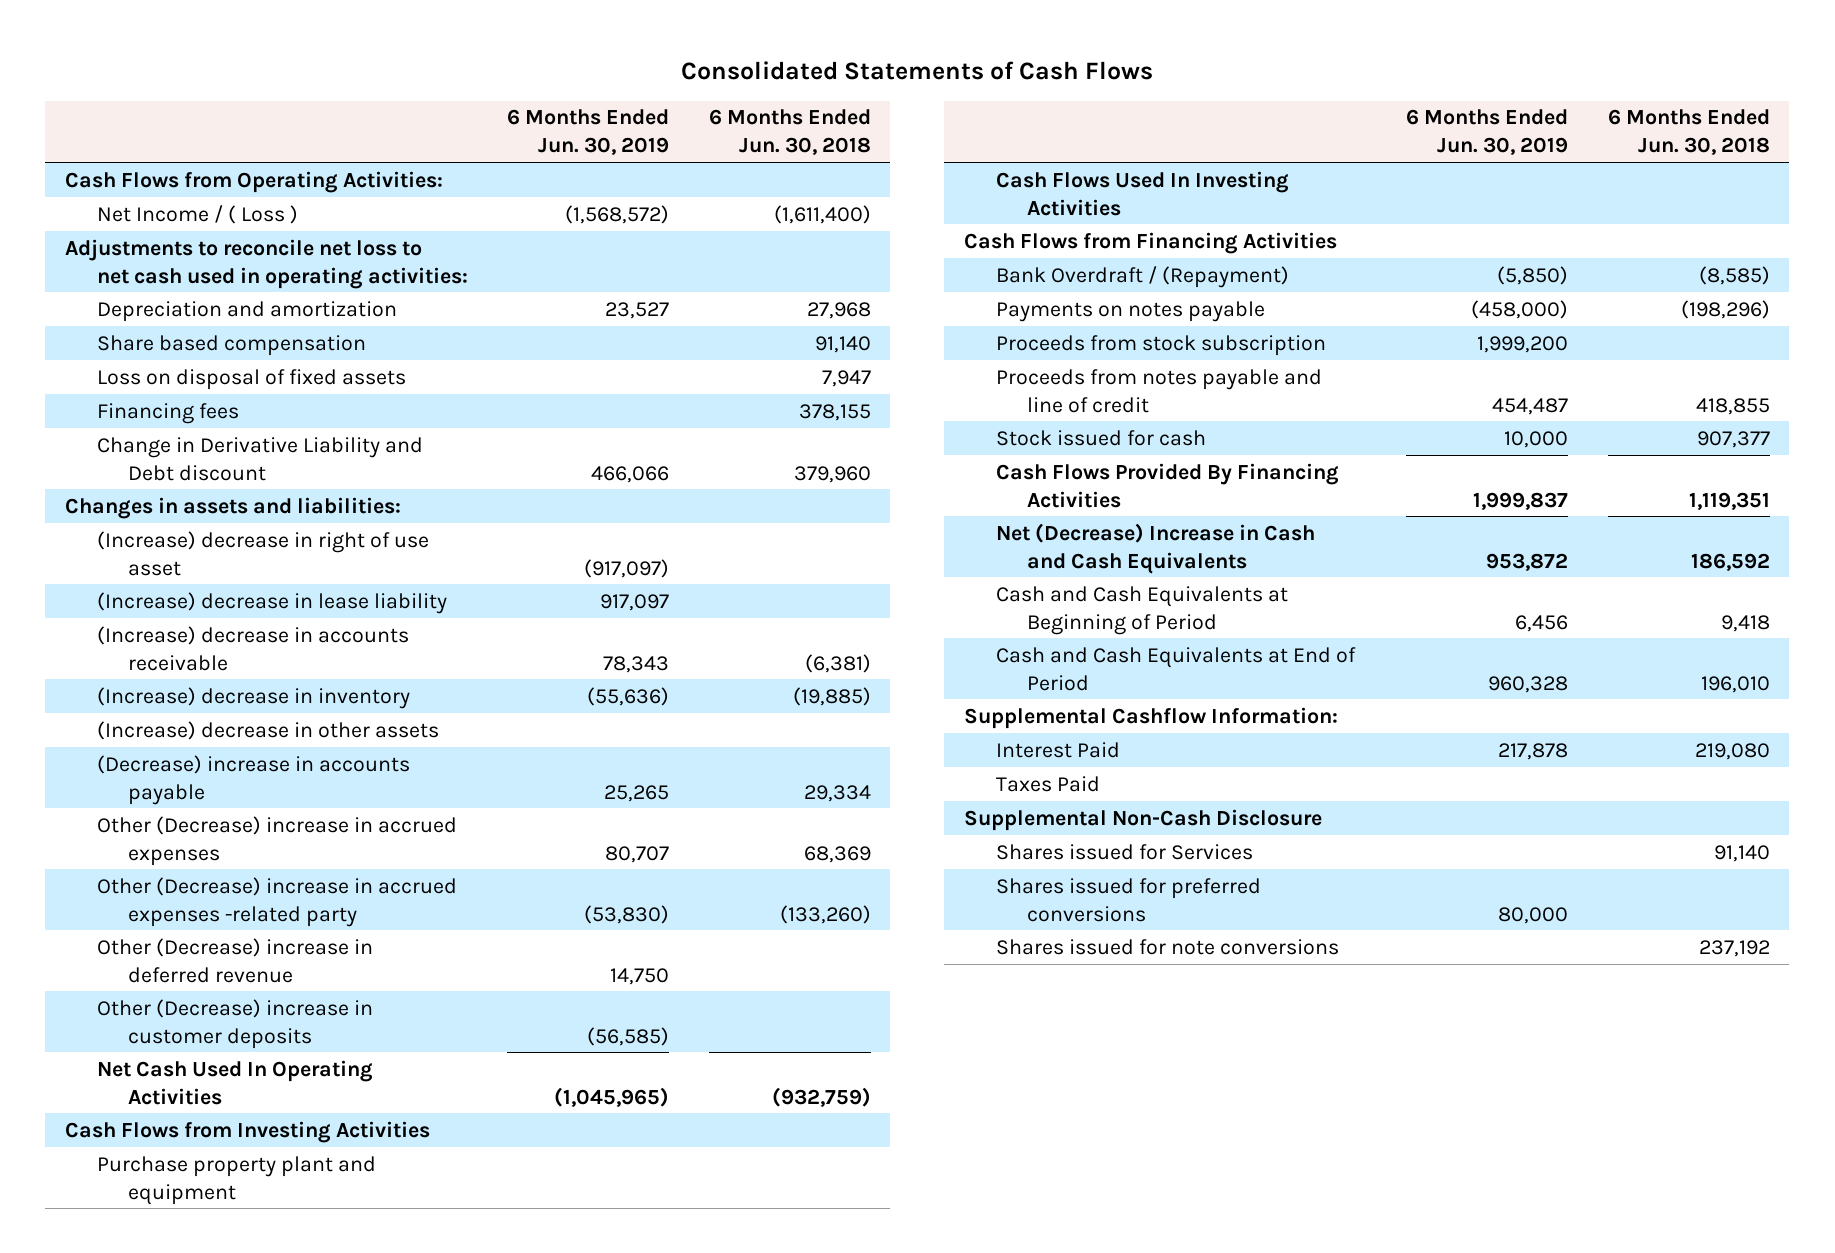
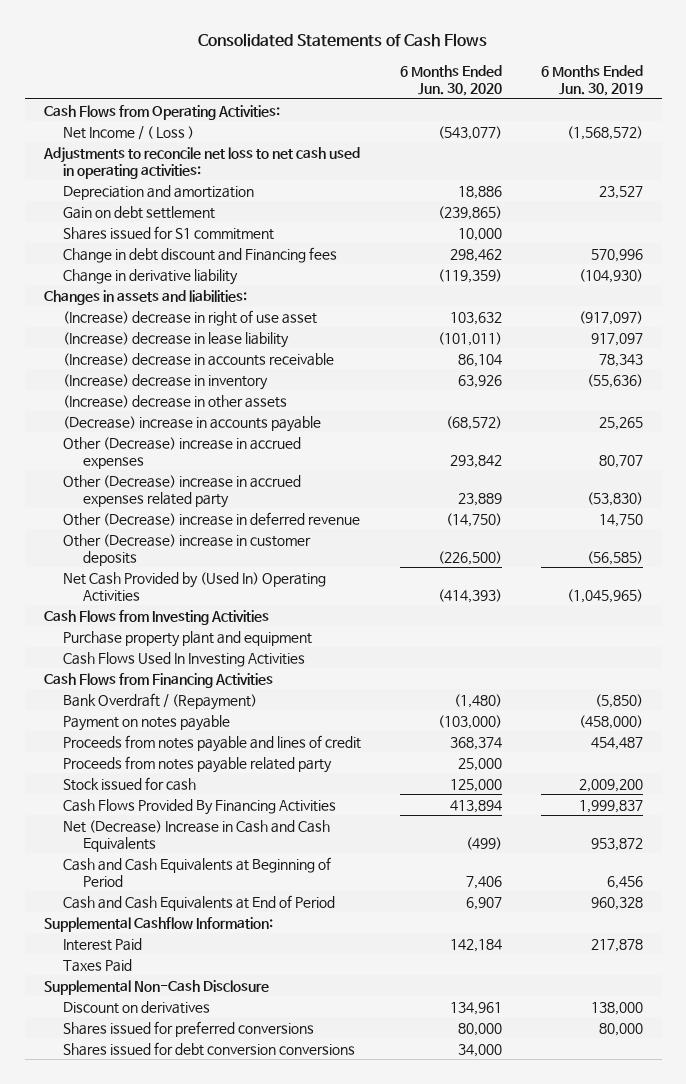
- | 6 Months Ended Jun. 30, 2019 | 6 Months Ended Jun. 30, 2018
+ | 6 Months Ended Jun. 30, 2020 | 6 Months Ended Jun. 30, 2019
- Share based compensation | | 91,140
- Loss on disposal of fixed assets | | 7,947
- Financing fees | | 378,155
- Change in Derivative Liability and Debt discount | 466,066 | 379,960
+ Gain on debt settlement | (239,865) |
+ Shares issued for S1 commitment | 10,000 |
+ Change in debt discount and Financing fees | 298,462 | 570,996
+ Change in derivative liability | (119,359) | (104,930)
- Other (Decrease) increase in accrued expenses -related party | (53,830) | (133,260)
+ Other (Decrease) increase in accrued expenses related party | 23,889 | (53,830)
- Net Cash Used In Operating Activities | (1,045,965) | (932,759)
+ Net Cash Provided by (Used In) Operating Activities | (414,393) | (1,045,965)
- Payments on notes payable | (458,000) | (198,296)
- Proceeds from stock subscription | 1,999,200 |
- Proceeds from notes payable and line of credit | 454,487 | 418,855
- Stock issued for cash | 10,000 | 907,377
+ Payment on notes payable | (103,000) | (458,000)
+ Proceeds from notes payable and lines of credit | 368,374 | 454,487
+ Proceeds from notes payable related party | 25,000 |
+ Stock issued for cash | 125,000 | 2,009,200
- Shares issued for Services | | 91,140
+ Discount on derivatives | 134,961 | 138,000
- Shares issued for note conversions | | 237,192
+ Shares issued for debt conversion conversions | 34,000 |

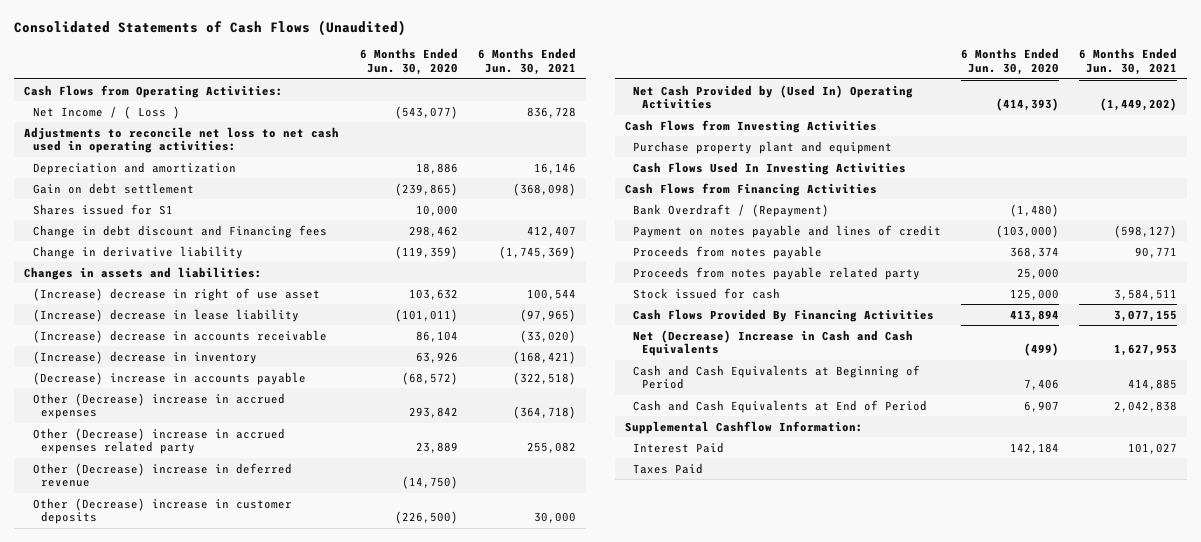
- Consolidated Statements of Cash Flows
+ Consolidated Statements of Cash Flows (Unaudited)
- | 6 Months Ended Jun. 30, 2020 | 6 Months Ended Jun. 30, 2019
+ | 6 Months Ended Jun. 30, 2020 | 6 Months Ended Jun. 30, 2021
- Shares issued for S1 commitment | 10,000 |
+ Shares issued for S1 | 10,000 |
- (Increase) decrease in other assets
- Payment on notes payable | (103,000) | (458,000)
- Proceeds from notes payable and lines of credit | 368,374 | 454,487
+ Payment on notes payable and lines of credit | (103,000) | (598,127)
+ Proceeds from notes payable | 368,374 | 90,771
- Supplemental Non-Cash Disclosure
- Discount on derivatives | 134,961 | 138,000
- Shares issued for preferred conversions | 80,000 | 80,000
- Shares issued for debt conversion conversions | 34,000 |

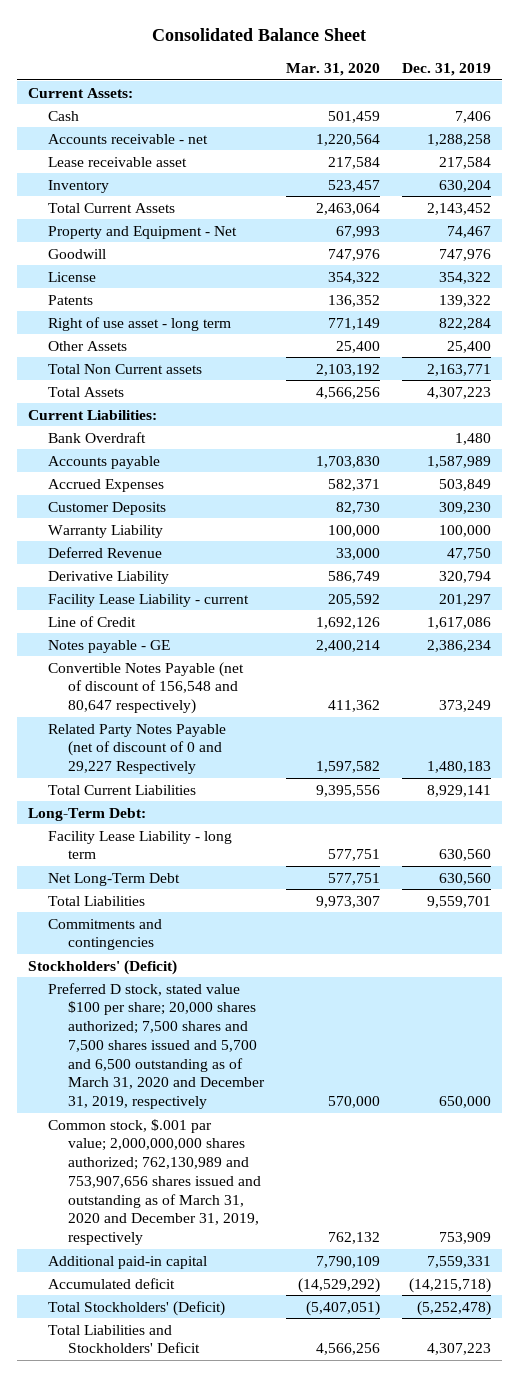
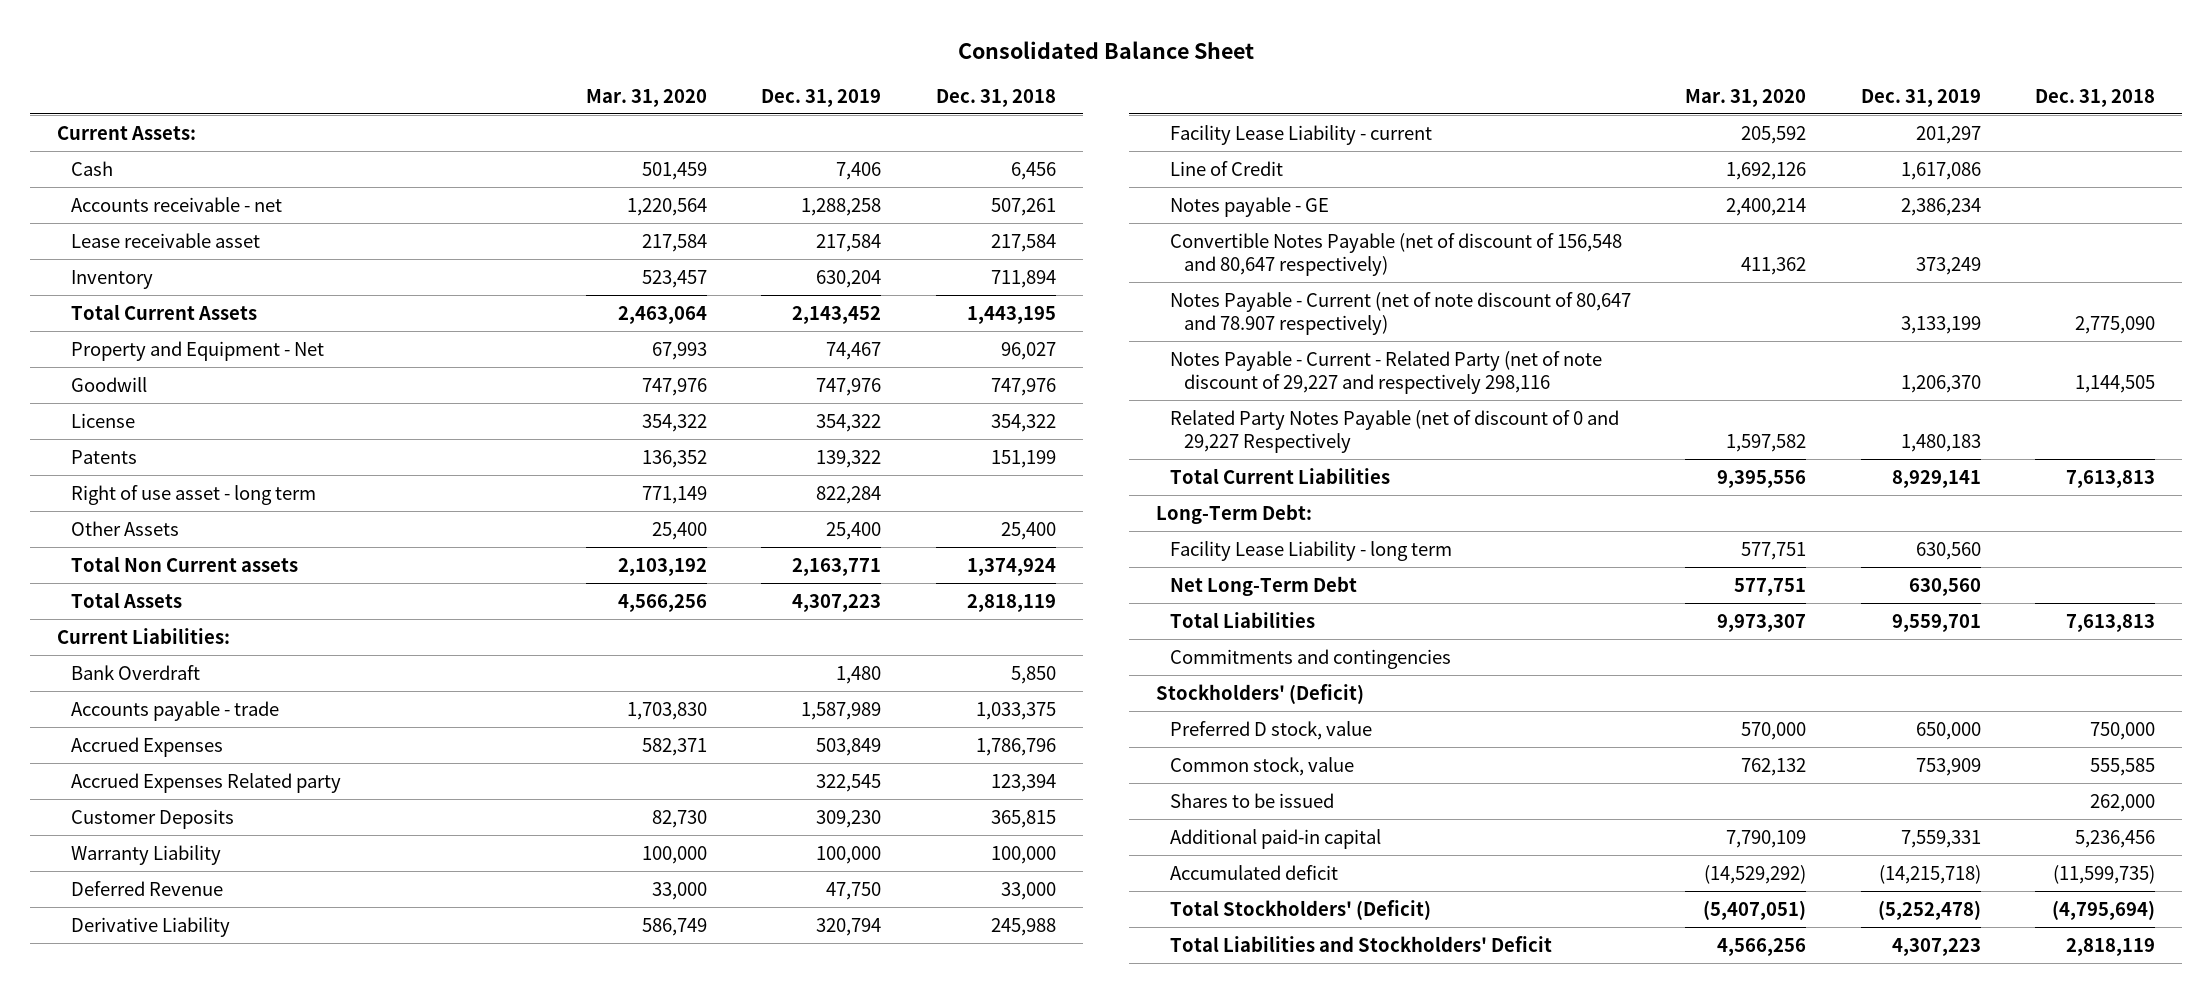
- | Mar. 31, 2020 | Dec. 31, 2019
+ | Mar. 31, 2020 | Dec. 31, 2019 | Dec. 31, 2018
- Accounts payable | 1,703,830 | 1,587,989
+ Accounts payable - trade | 1,703,830 | 1,587,989 | 1,033,375
+ Accrued Expenses Related party | | 322,545 | 123,394
+ Notes Payable - Current (net of note discount of 80,647 and 78.907 respectively) | | 3,133,199 | 2,775,090
+ Notes Payable - Current - Related Party (net of note discount of 29,227 and respectively 298,116 | | 1,206,370 | 1,144,505
- Preferred D stock, stated value $100 per share; 20,000 shares authorized; 7,500 shares and 7,500 shares issued and 5,700 and 6,500 outstanding as of March 31, 2020 and December 31, 2019, respectively | 570,000 | 650,000
- Common stock, $.001 par value; 2,000,000,000 shares authorized; 762,130,989 and 753,907,656 shares issued and outstanding as of March 31, 2020 and December 31, 2019, respectively | 762,132 | 753,909
+ Preferred D stock, value | 570,000 | 650,000 | 750,000
+ Common stock, value | 762,132 | 753,909 | 555,585
+ Shares to be issued | | | 262,000

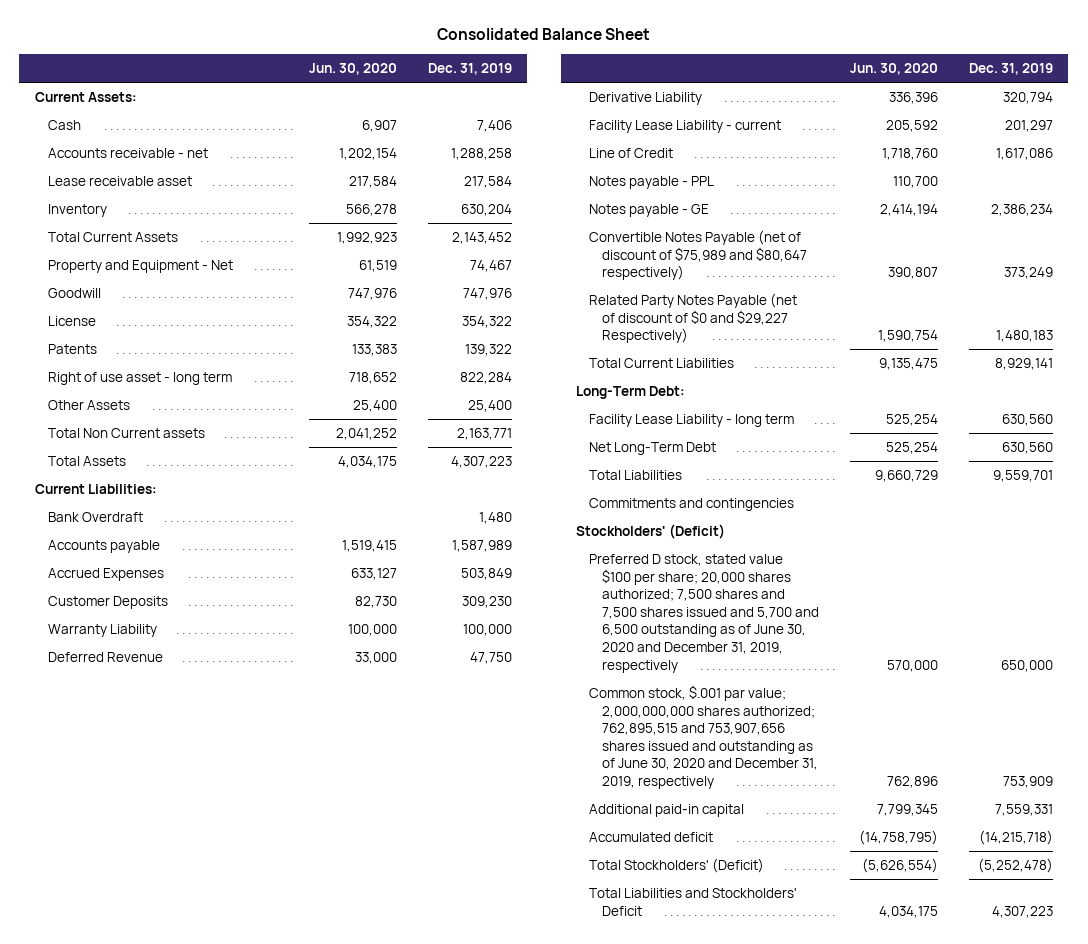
- | Mar. 31, 2020 | Dec. 31, 2019 | Dec. 31, 2018
+ | Jun. 30, 2020 | Dec. 31, 2019
- Accounts payable - trade | 1,703,830 | 1,587,989 | 1,033,375
+ Accounts payable | 1,519,415 | 1,587,989
- Accrued Expenses Related party | | 322,545 | 123,394
+ Notes payable - PPL | 110,700 |
- Convertible Notes Payable (net of discount of 156,548 and 80,647 respectively) | 411,362 | 373,249 |
- Notes Payable - Current (net of note discount of 80,647 and 78.907 respectively) | | 3,133,199 | 2,775,090
- Notes Payable - Current - Related Party (net of note discount of 29,227 and respectively 298,116 | | 1,206,370 | 1,144,505
- Related Party Notes Payable (net of discount of 0 and 29,227 Respectively | 1,597,582 | 1,480,183 |
+ Convertible Notes Payable (net of discount of $75,989 and $80,647 respectively) | 390,807 | 373,249
+ Related Party Notes Payable (net of discount of $0 and $29,227 Respectively) | 1,590,754 | 1,480,183
- Preferred D stock, value | 570,000 | 650,000 | 750,000
- Common stock, value | 762,132 | 753,909 | 555,585
- Shares to be issued | | | 262,000
+ Preferred D stock, stated value $100 per share; 20,000 shares authorized; 7,500 shares and 7,500 shares issued and 5,700 and 6,500 outstanding as of June 30, 2020 and December 31, 2019, respectively | 570,000 | 650,000
+ Common stock, $.001 par value; 2,000,000,000 shares authorized; 762,895,515 and 753,907,656 shares issued and outstanding as of June 30, 2020 and December 31, 2019, respectively | 762,896 | 753,909

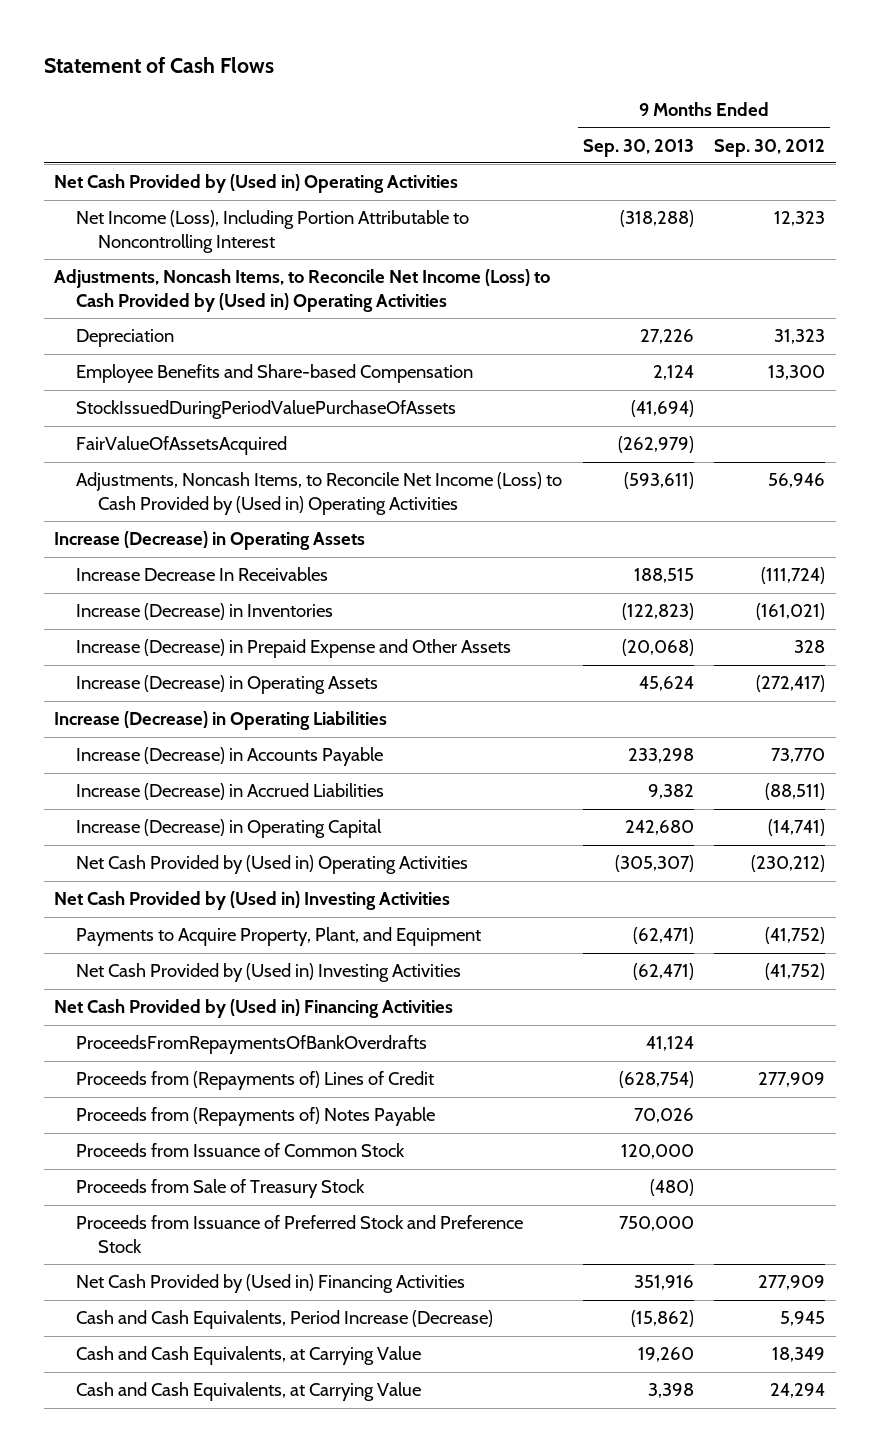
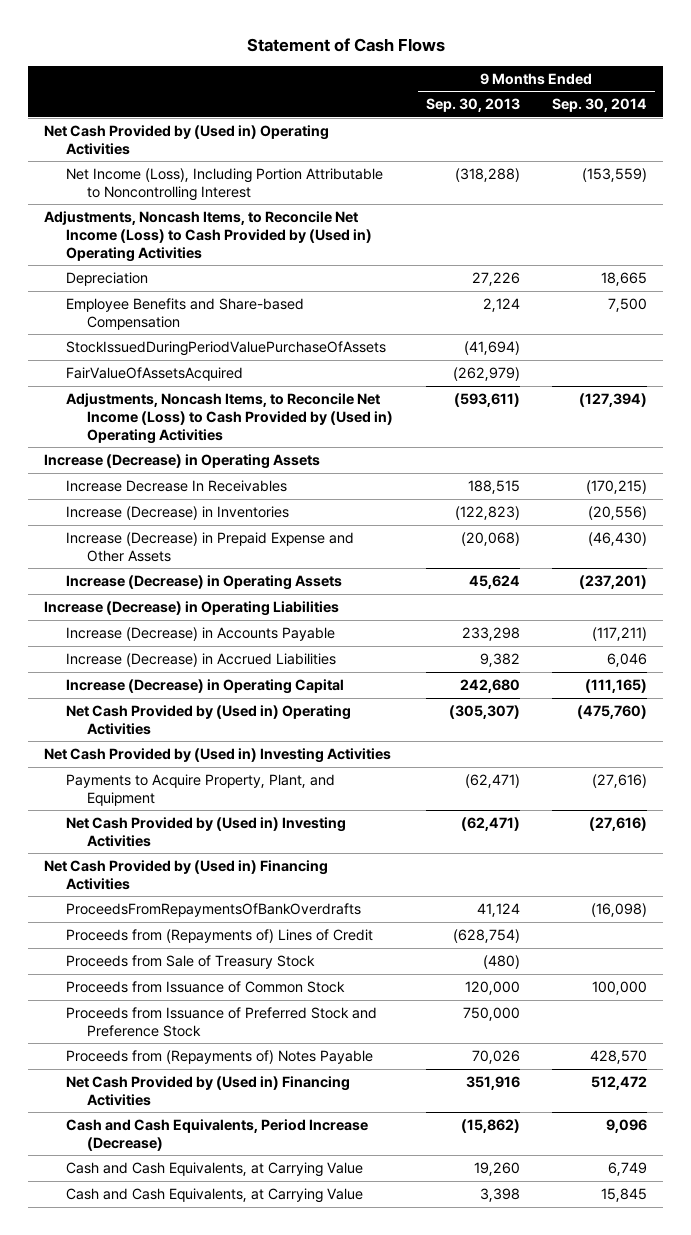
- | 9 Months Ended Sep. 30, 2013 | 9 Months Ended Sep. 30, 2012
+ | 9 Months Ended Sep. 30, 2013 | 9 Months Ended Sep. 30, 2014
moved down: Proceeds from Issuance of Common Stock | 120,000 | 100,000
moved down: Proceeds from (Repayments of) Notes Payable | 70,026 | 428,570

